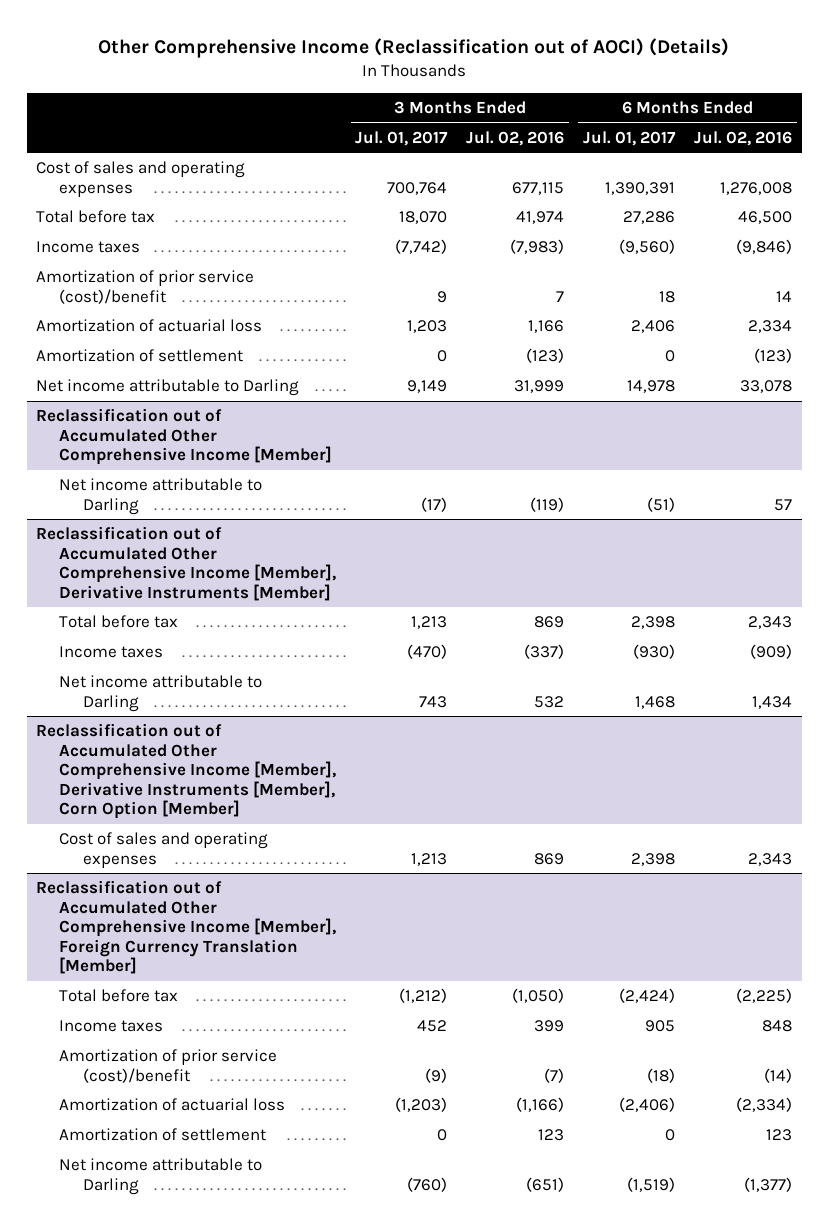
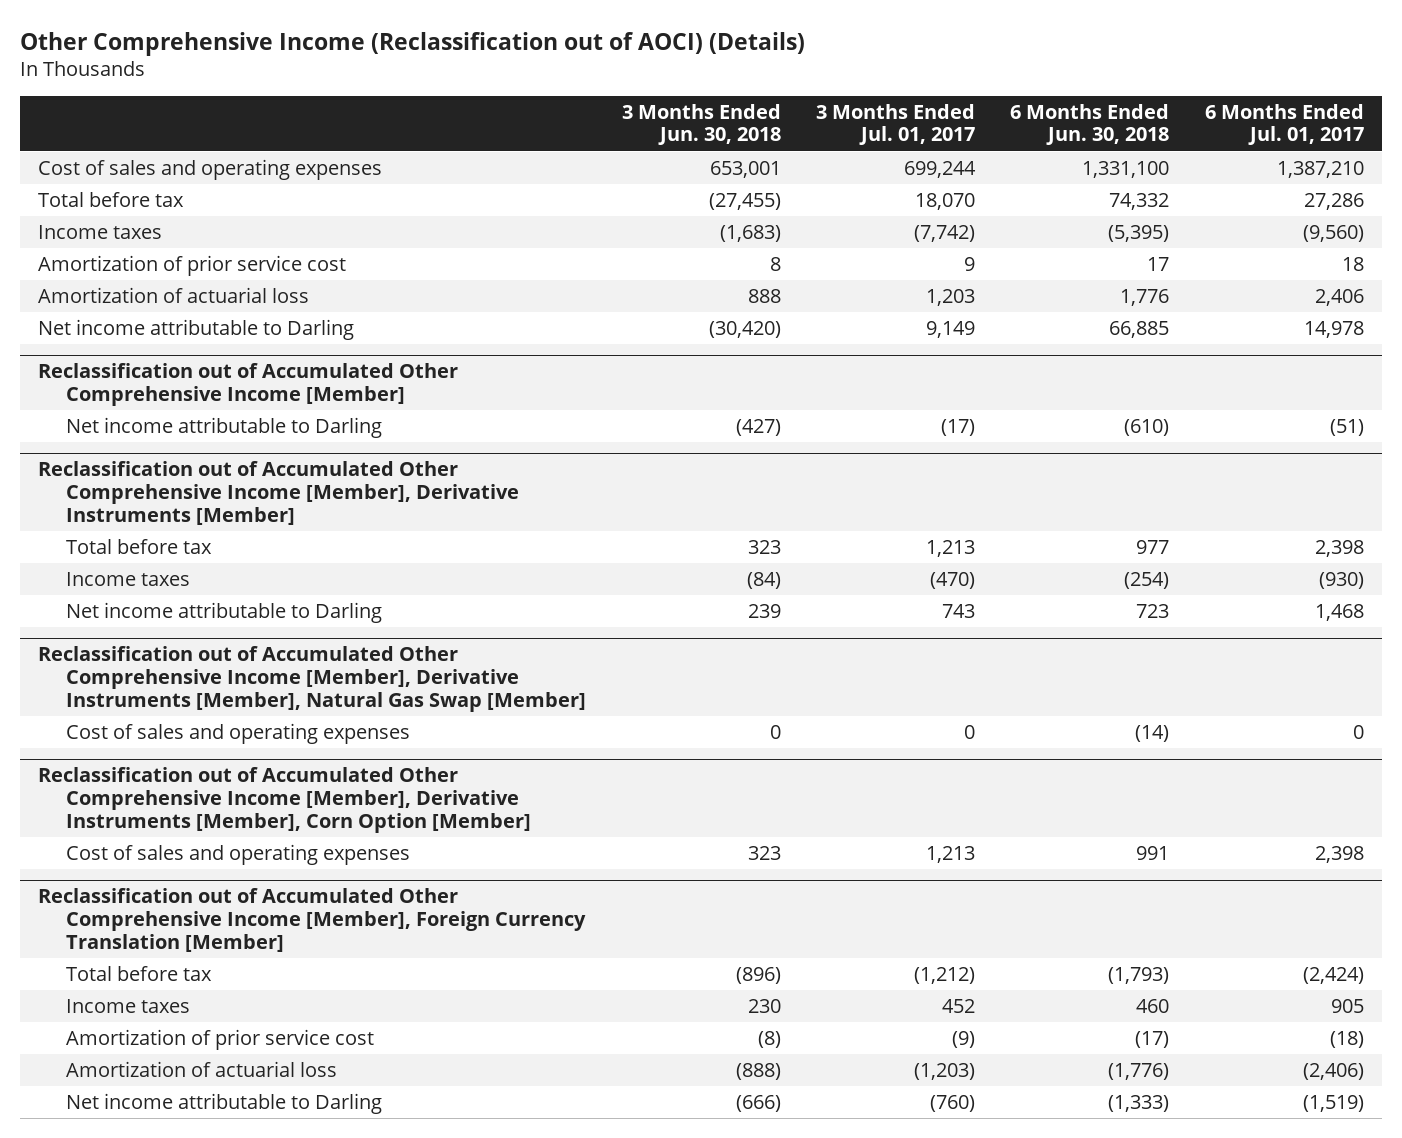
- | 3 Months Ended Jul. 01, 2017 | 3 Months Ended Jul. 02, 2016 | 6 Months Ended Jul. 01, 2017 | 6 Months Ended Jul. 02, 2016
+ | 3 Months Ended Jun. 30, 2018 | 3 Months Ended Jul. 01, 2017 | 6 Months Ended Jun. 30, 2018 | 6 Months Ended Jul. 01, 2017
- Cost of sales and operating expenses | 700,764 | 677,115 | 1,390,391 | 1,276,008
+ Cost of sales and operating expenses | 653,001 | 699,244 | 1,331,100 | 1,387,210
- Amortization of prior service (cost)/benefit | 9 | 7 | 18 | 14
+ Amortization of prior service cost | 8 | 9 | 17 | 18
- Amortization of settlement | 0 | (123) | 0 | (123)
+ Reclassification out of Accumulated Other Comprehensive Income [Member], Derivative Instruments [Member], Natural Gas Swap [Member]
+ Cost of sales and operating expenses | 0 | 0 | (14) | 0
@ Reclassification out of Accumulated Other Comprehensive Income [Member], Foreign Currency Translation [Member]
- Amortization of prior service (cost)/benefit | (9) | (7) | (18) | (14)
+ Amortization of prior service cost | (8) | (9) | (17) | (18)
- Amortization of settlement | 0 | 123 | 0 | 123

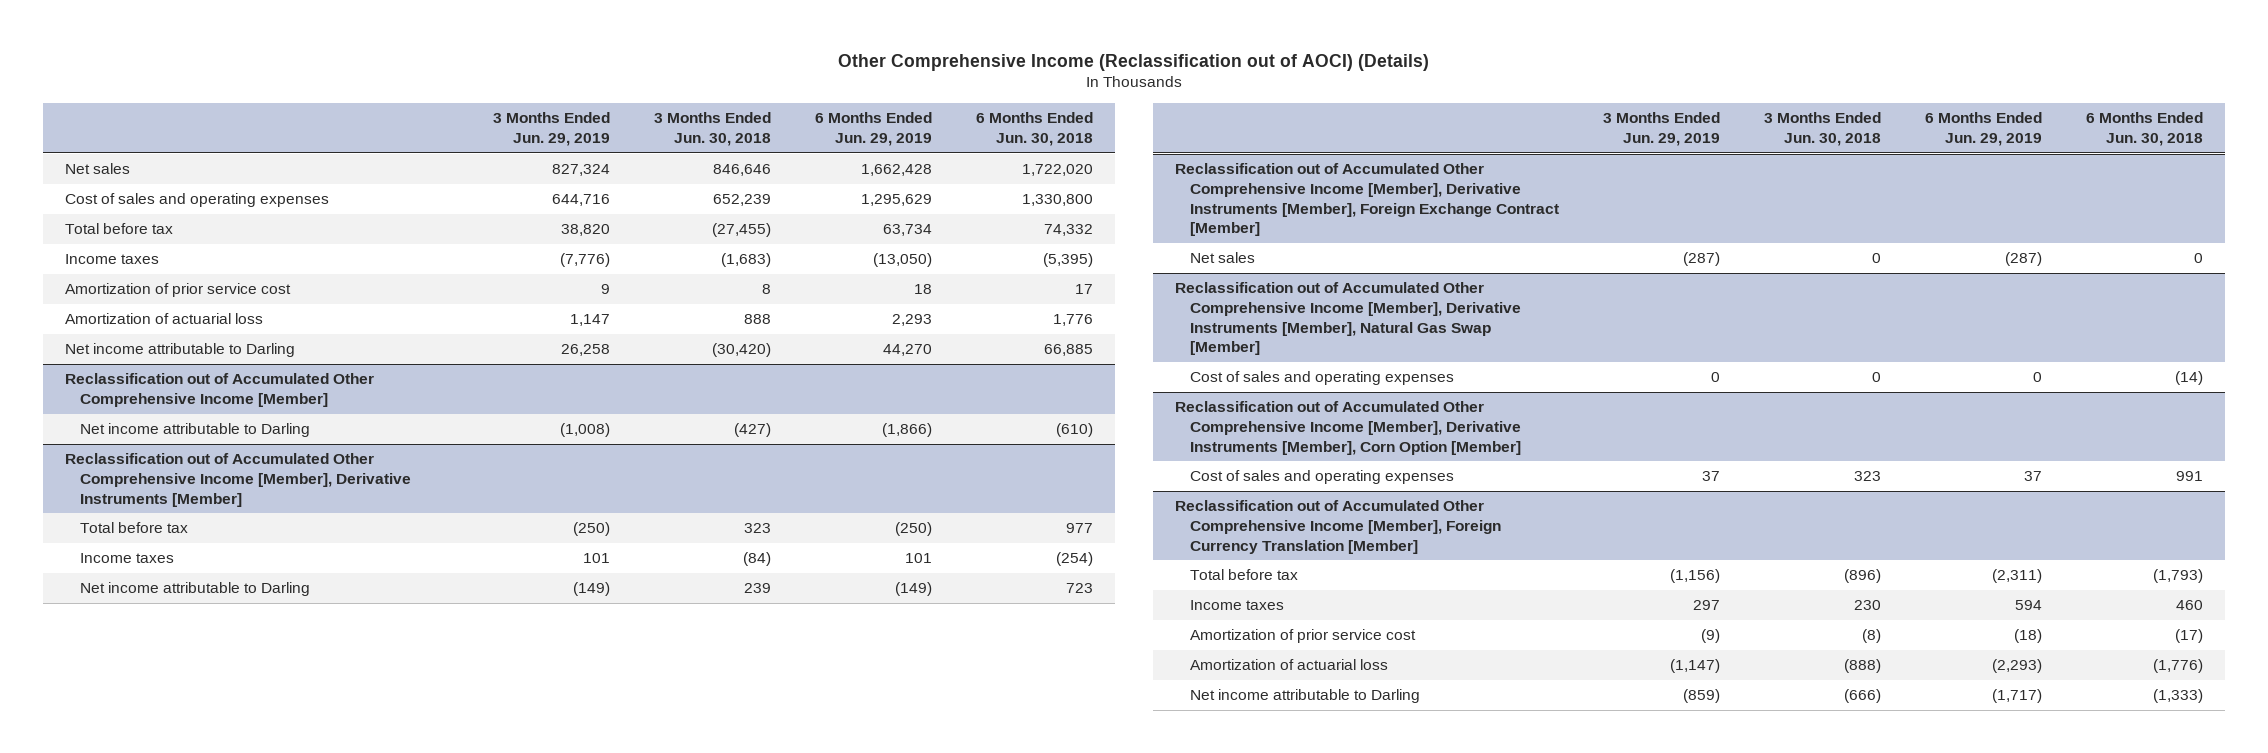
- | 3 Months Ended Jun. 30, 2018 | 3 Months Ended Jul. 01, 2017 | 6 Months Ended Jun. 30, 2018 | 6 Months Ended Jul. 01, 2017
+ | 3 Months Ended Jun. 29, 2019 | 3 Months Ended Jun. 30, 2018 | 6 Months Ended Jun. 29, 2019 | 6 Months Ended Jun. 30, 2018
- Cost of sales and operating expenses | 653,001 | 699,244 | 1,331,100 | 1,387,210
+ Net sales | 827,324 | 846,646 | 1,662,428 | 1,722,020
+ Cost of sales and operating expenses | 644,716 | 652,239 | 1,295,629 | 1,330,800
+ Reclassification out of Accumulated Other Comprehensive Income [Member], Derivative Instruments [Member], Foreign Exchange Contract [Member]
+ Net sales | (287) | 0 | (287) | 0

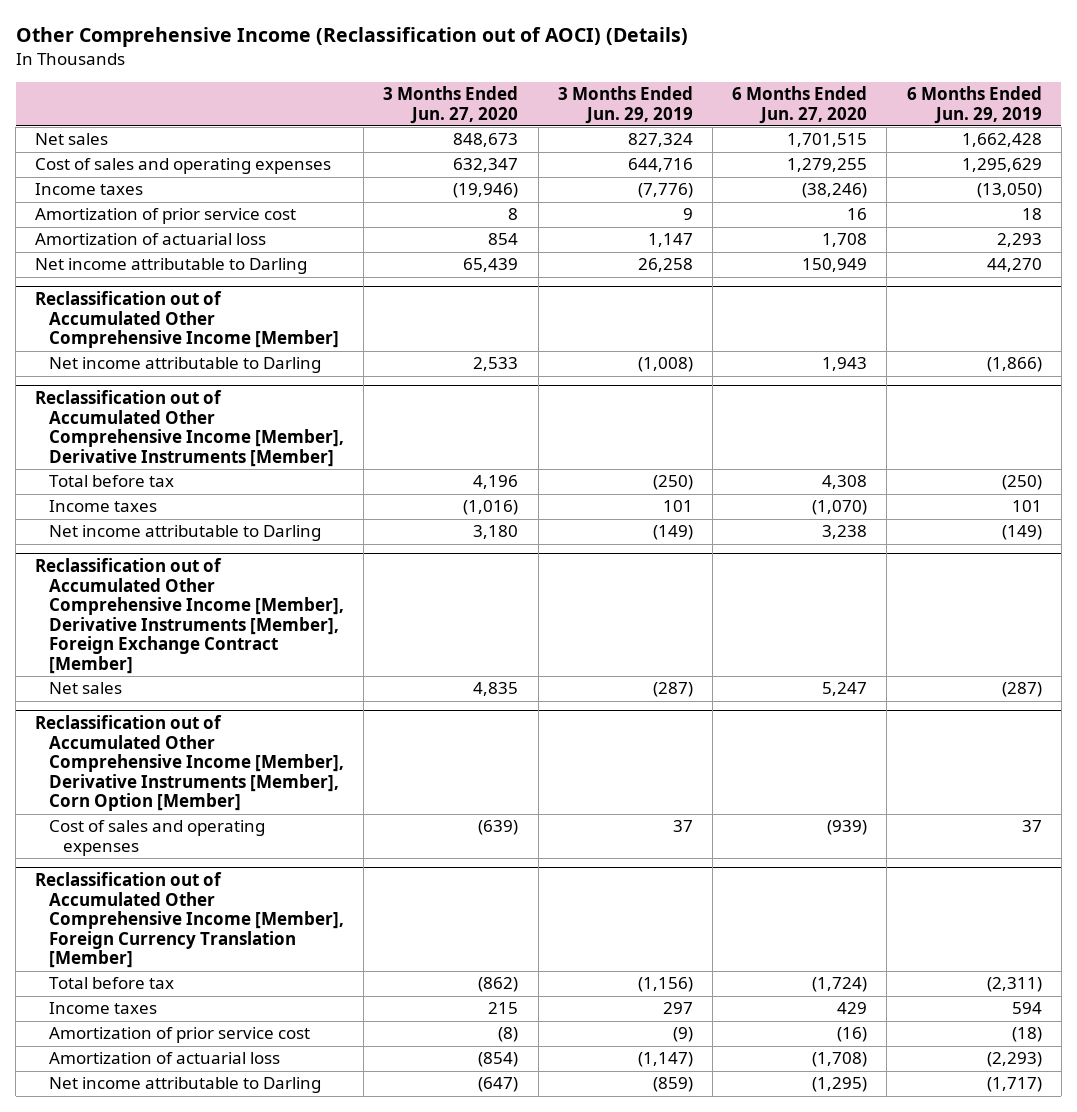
- | 3 Months Ended Jun. 29, 2019 | 3 Months Ended Jun. 30, 2018 | 6 Months Ended Jun. 29, 2019 | 6 Months Ended Jun. 30, 2018
+ | 3 Months Ended Jun. 27, 2020 | 3 Months Ended Jun. 29, 2019 | 6 Months Ended Jun. 27, 2020 | 6 Months Ended Jun. 29, 2019
- Total before tax | 38,820 | (27,455) | 63,734 | 74,332
- Reclassification out of Accumulated Other Comprehensive Income [Member], Derivative Instruments [Member], Natural Gas Swap [Member]
- Cost of sales and operating expenses | 0 | 0 | 0 | (14)

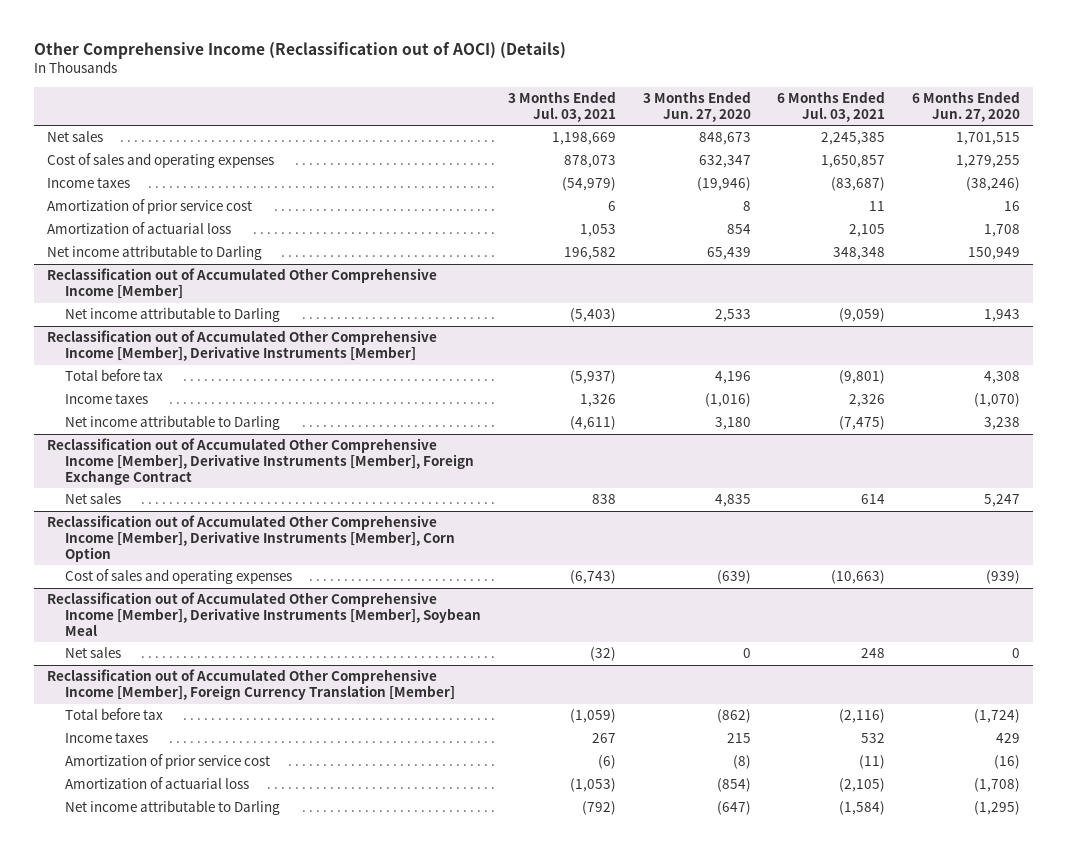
- | 3 Months Ended Jun. 27, 2020 | 3 Months Ended Jun. 29, 2019 | 6 Months Ended Jun. 27, 2020 | 6 Months Ended Jun. 29, 2019
+ | 3 Months Ended Jul. 03, 2021 | 3 Months Ended Jun. 27, 2020 | 6 Months Ended Jul. 03, 2021 | 6 Months Ended Jun. 27, 2020
- Reclassification out of Accumulated Other Comprehensive Income [Member], Derivative Instruments [Member], Foreign Exchange Contract [Member]
+ Reclassification out of Accumulated Other Comprehensive Income [Member], Derivative Instruments [Member], Foreign Exchange Contract
- Reclassification out of Accumulated Other Comprehensive Income [Member], Derivative Instruments [Member], Corn Option [Member]
+ Reclassification out of Accumulated Other Comprehensive Income [Member], Derivative Instruments [Member], Corn Option
+ Reclassification out of Accumulated Other Comprehensive Income [Member], Derivative Instruments [Member], Soybean Meal
+ Net sales | (32) | 0 | 248 | 0

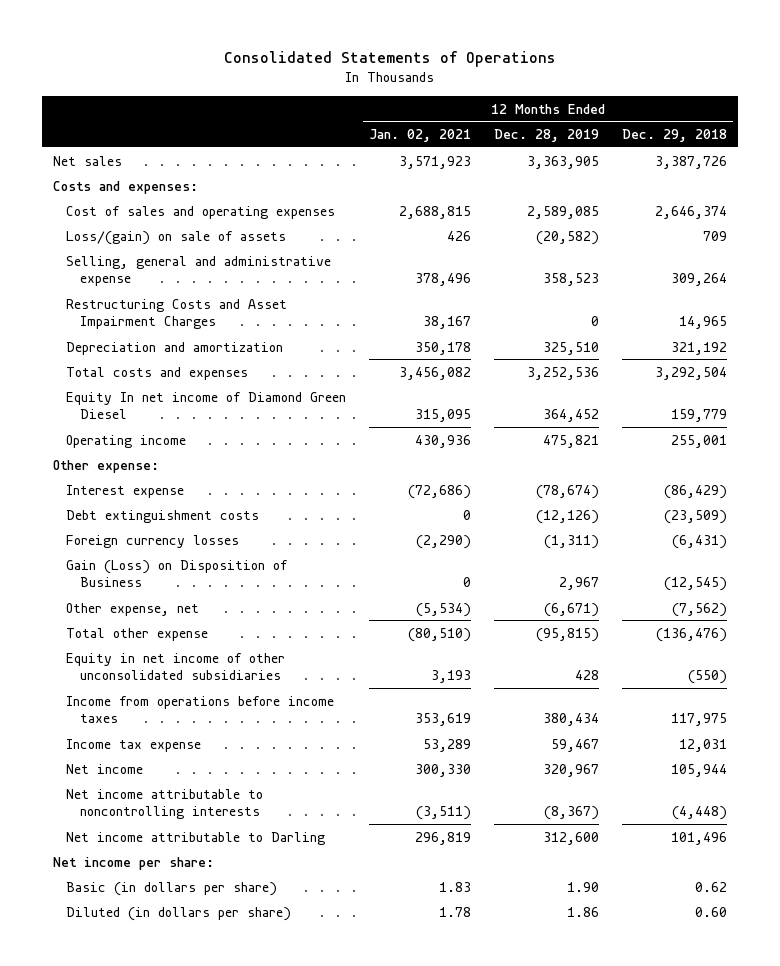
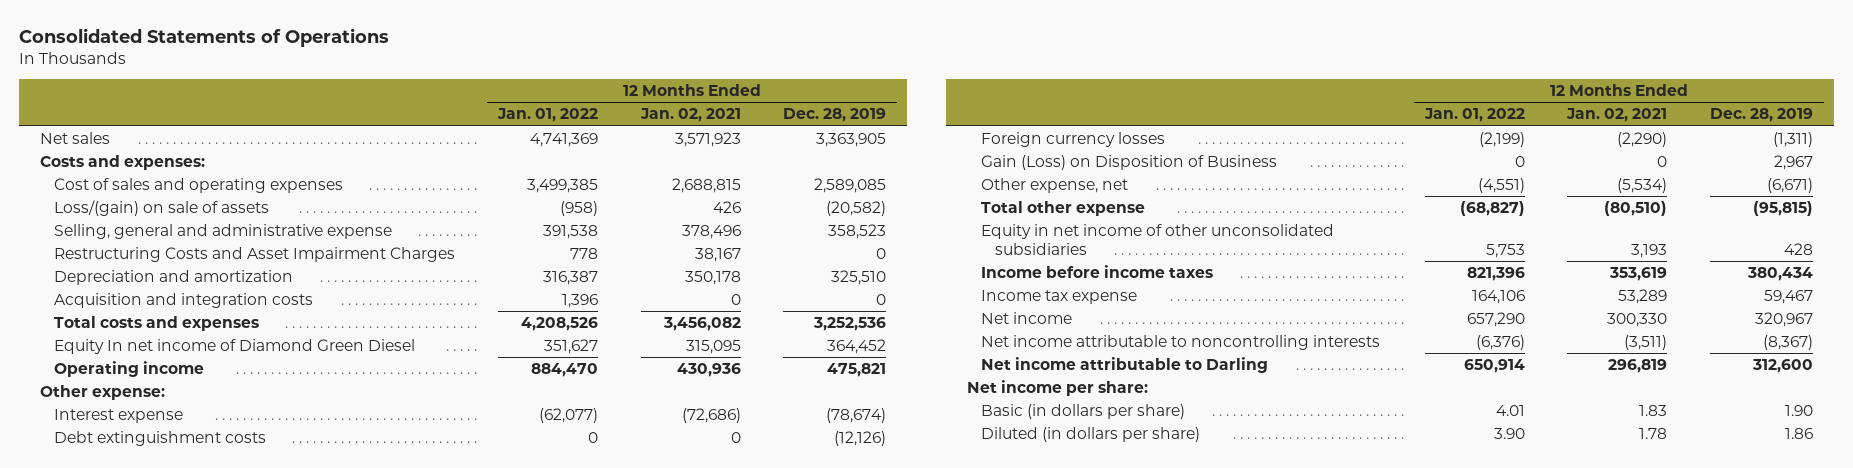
- | 12 Months Ended Jan. 02, 2021 | 12 Months Ended Dec. 28, 2019 | 12 Months Ended Dec. 29, 2018
+ | 12 Months Ended Jan. 01, 2022 | 12 Months Ended Jan. 02, 2021 | 12 Months Ended Dec. 28, 2019
+ Acquisition and integration costs | 1,396 | 0 | 0
- Income from operations before income taxes | 353,619 | 380,434 | 117,975
+ Income before income taxes | 821,396 | 353,619 | 380,434

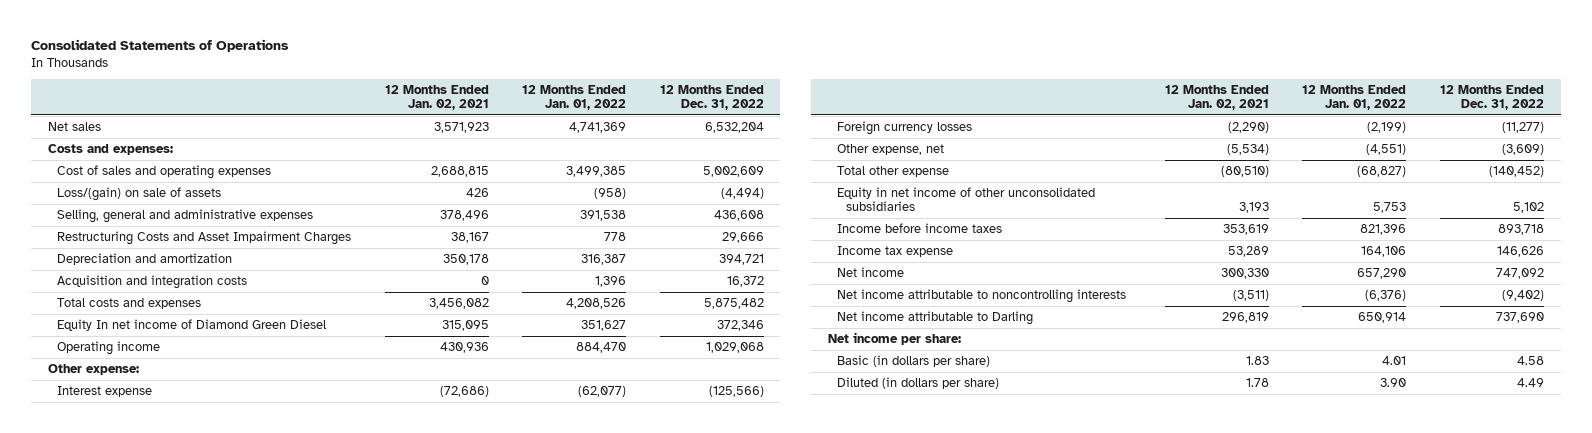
- | 12 Months Ended Jan. 01, 2022 | 12 Months Ended Jan. 02, 2021 | 12 Months Ended Dec. 28, 2019
+ | 12 Months Ended Jan. 02, 2021 | 12 Months Ended Jan. 01, 2022 | 12 Months Ended Dec. 31, 2022
- Selling, general and administrative expense | 391,538 | 378,496 | 358,523
+ Selling, general and administrative expenses | 378,496 | 391,538 | 436,608
- Debt extinguishment costs | 0 | 0 | (12,126)
- Gain (Loss) on Disposition of Business | 0 | 0 | 2,967

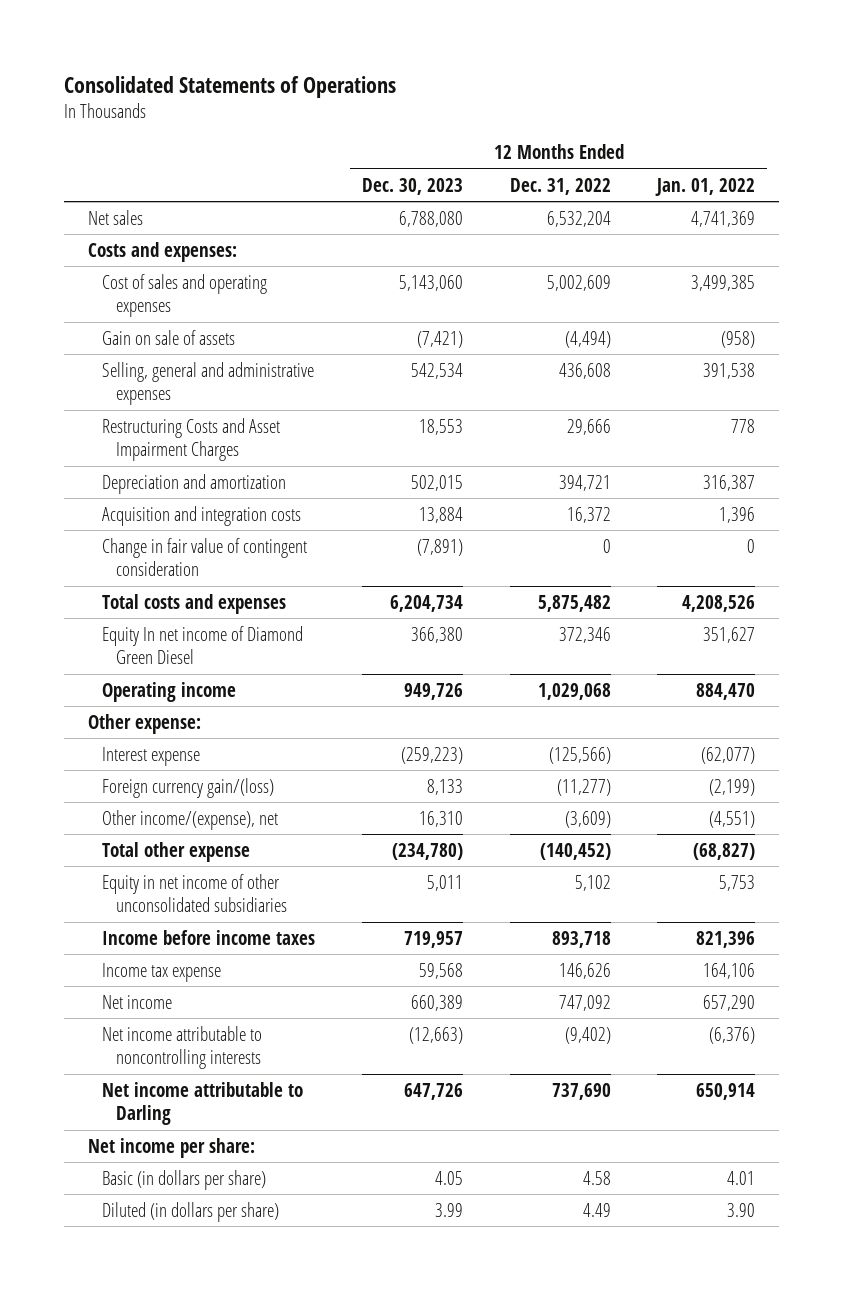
- | 12 Months Ended Jan. 02, 2021 | 12 Months Ended Jan. 01, 2022 | 12 Months Ended Dec. 31, 2022
+ | 12 Months Ended Dec. 30, 2023 | 12 Months Ended Dec. 31, 2022 | 12 Months Ended Jan. 01, 2022
- Loss/(gain) on sale of assets | 426 | (958) | (4,494)
+ Gain on sale of assets | (7,421) | (4,494) | (958)
+ Change in fair value of contingent consideration | (7,891) | 0 | 0
- Foreign currency losses | (2,290) | (2,199) | (11,277)
- Other expense, net | (5,534) | (4,551) | (3,609)
+ Foreign currency gain/(loss) | 8,133 | (11,277) | (2,199)
+ Other income/(expense), net | 16,310 | (3,609) | (4,551)

